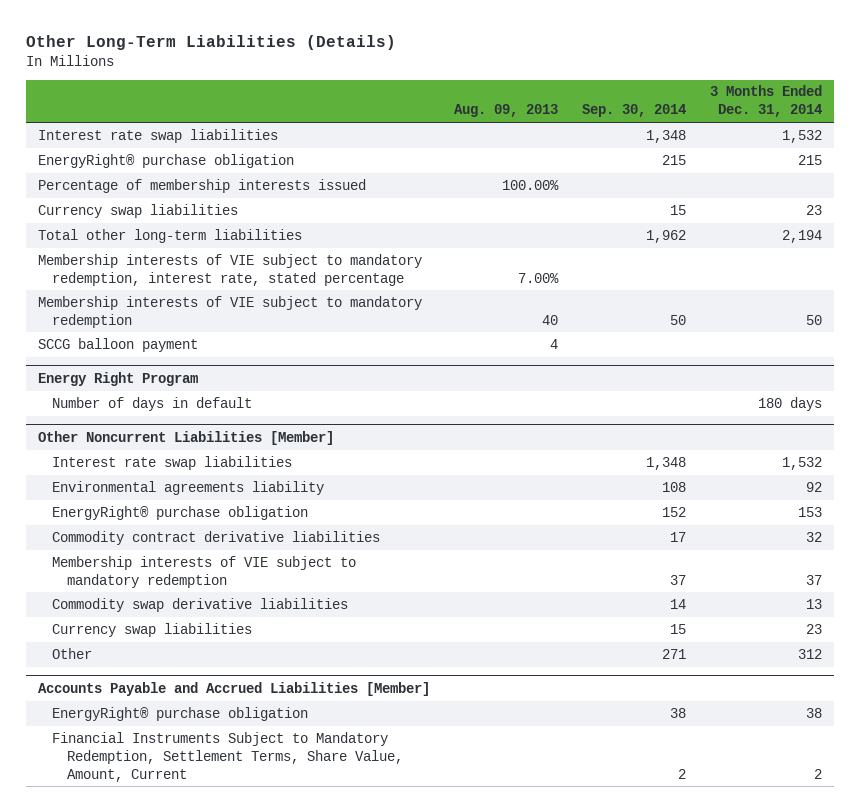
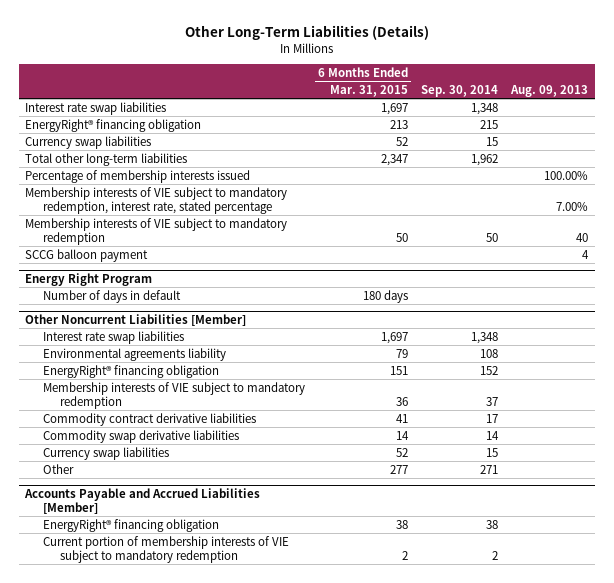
- | Aug. 09, 2013 | Sep. 30, 2014 | 3 Months Ended Dec. 31, 2014
+ | 6 Months Ended Mar. 31, 2015 | Sep. 30, 2014 | Aug. 09, 2013
- EnergyRight® purchase obligation | | 215 | 215
+ EnergyRight® financing obligation | 213 | 215 |
moved down: Percentage of membership interests issued | | | 100.00%
@ Other Noncurrent Liabilities [Member]
- EnergyRight® purchase obligation | | 152 | 153
+ EnergyRight® financing obligation | 151 | 152 |
moved down: Commodity contract derivative liabilities | 41 | 17 |
@ Accounts Payable and Accrued Liabilities [Member]
- EnergyRight® purchase obligation | | 38 | 38
- Financial Instruments Subject to Mandatory Redemption, Settlement Terms, Share Value, Amount, Current | | 2 | 2
+ EnergyRight® financing obligation | 38 | 38 |
+ Current portion of membership interests of VIE subject to mandatory redemption | 2 | 2 |

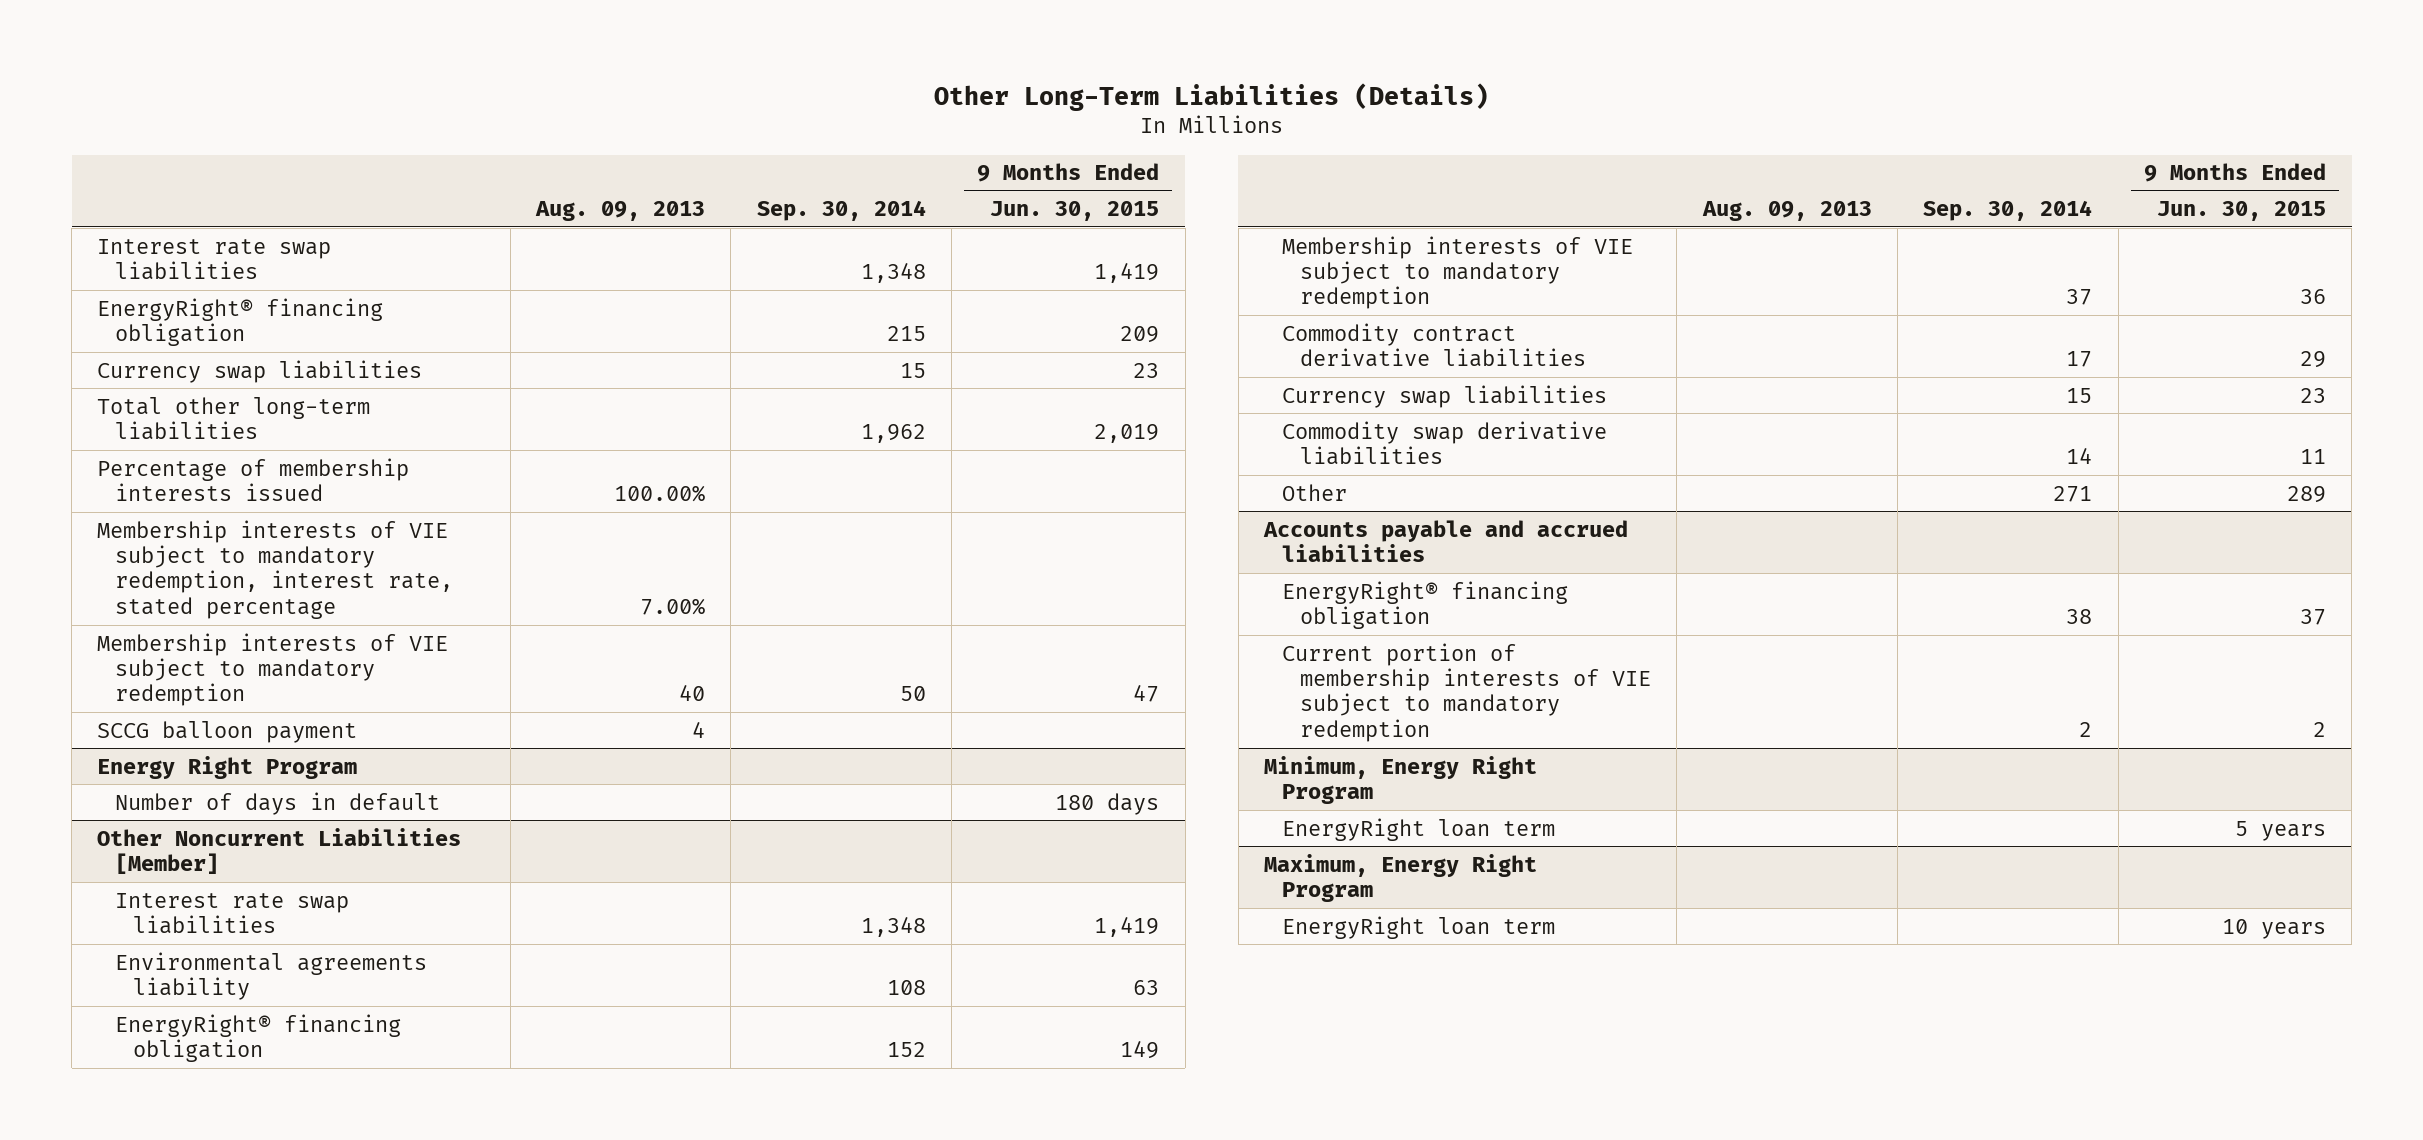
- | 6 Months Ended Mar. 31, 2015 | Sep. 30, 2014 | Aug. 09, 2013
+ | Aug. 09, 2013 | Sep. 30, 2014 | 9 Months Ended Jun. 30, 2015
@ Other Noncurrent Liabilities [Member]
moved down: Commodity swap derivative liabilities | | 14 | 11
- Accounts Payable and Accrued Liabilities [Member]
+ Accounts payable and accrued liabilities
+ Minimum, Energy Right Program
+ EnergyRight loan term | | | 5 years
+ Maximum, Energy Right Program
+ EnergyRight loan term | | | 10 years

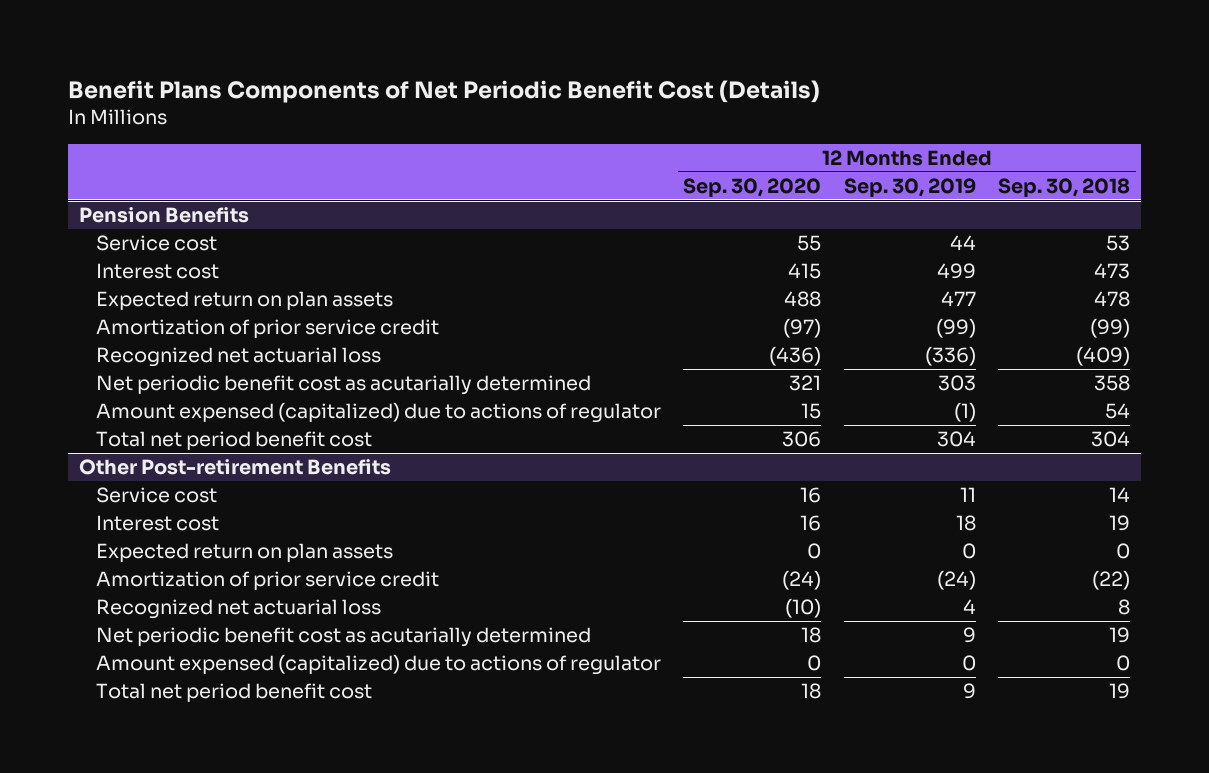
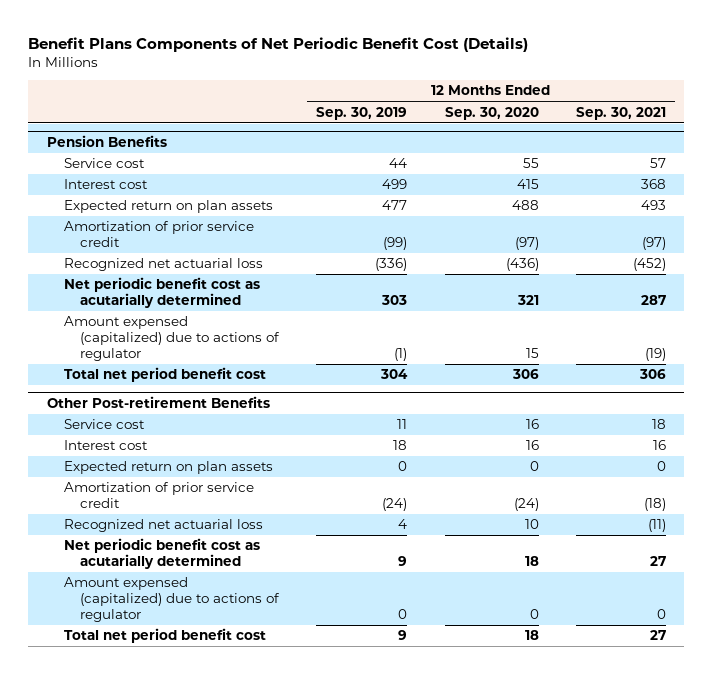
- | 12 Months Ended Sep. 30, 2020 | 12 Months Ended Sep. 30, 2019 | 12 Months Ended Sep. 30, 2018
+ | 12 Months Ended Sep. 30, 2019 | 12 Months Ended Sep. 30, 2020 | 12 Months Ended Sep. 30, 2021
@ Other Post-retirement Benefits
- Recognized net actuarial loss | (10) | 4 | 8
+ Recognized net actuarial loss | 4 | 10 | (11)

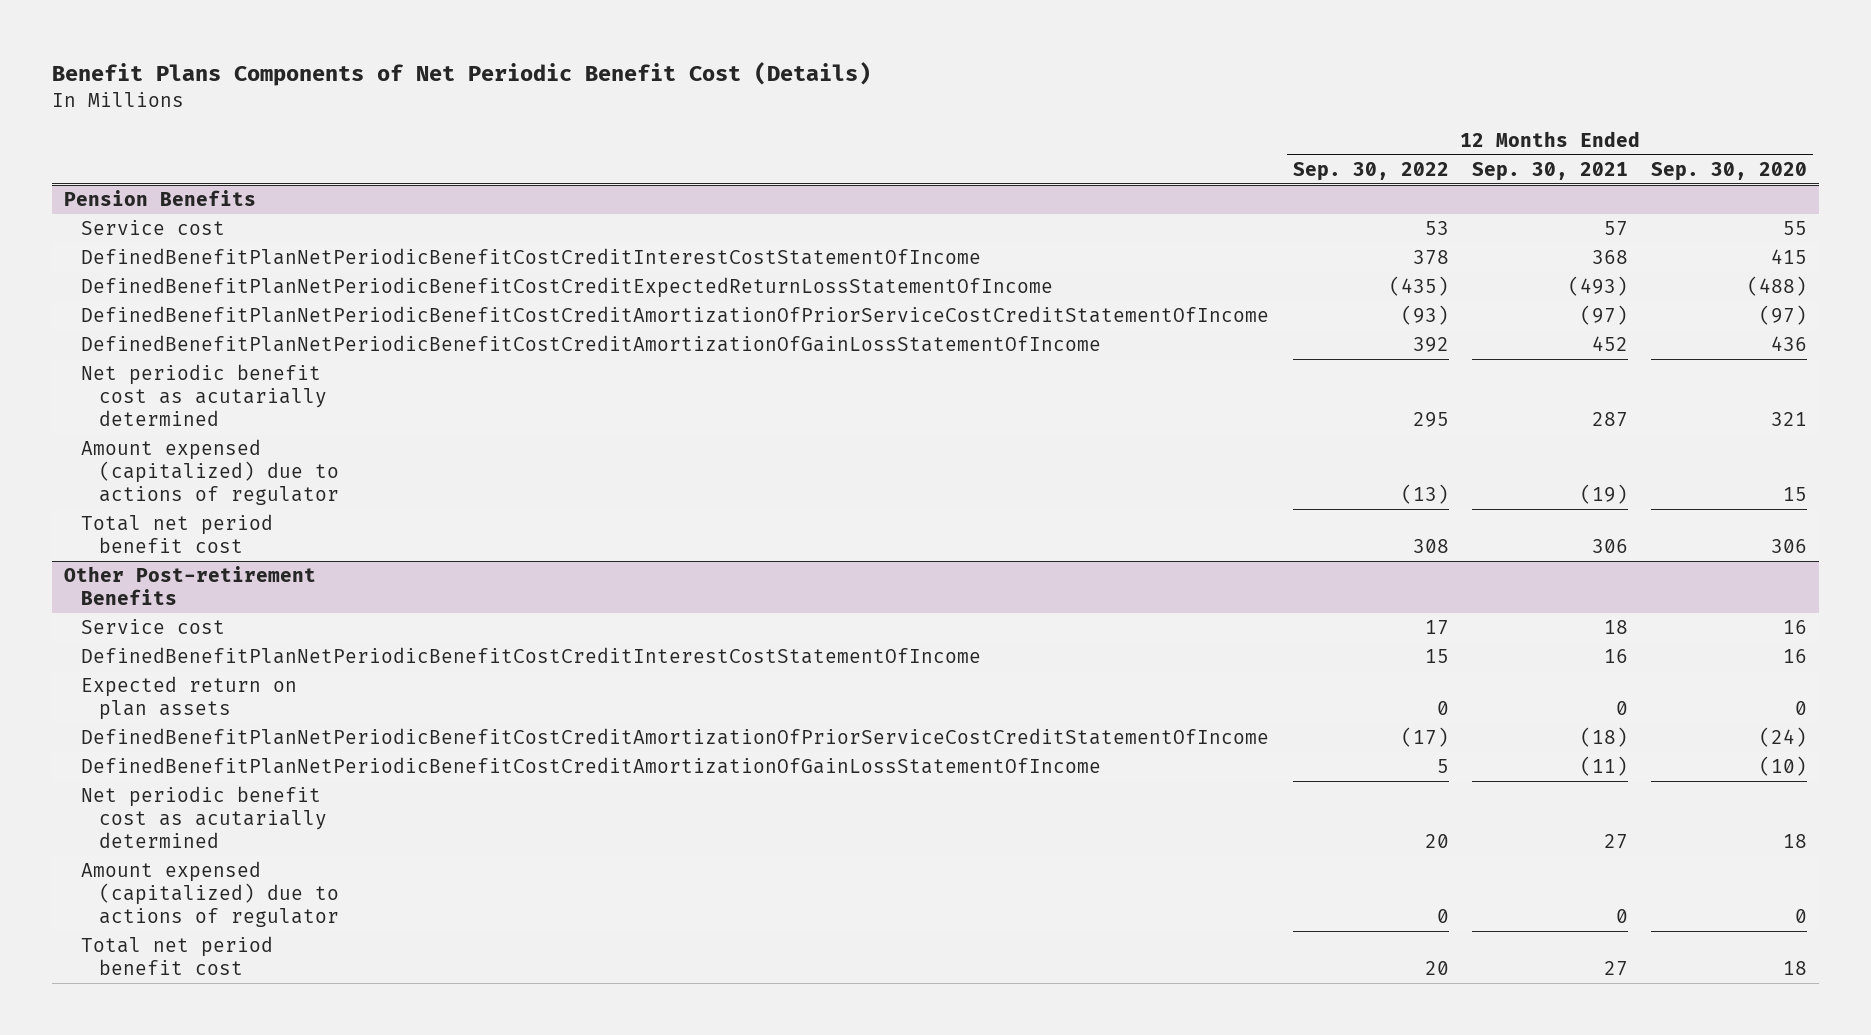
- | 12 Months Ended Sep. 30, 2019 | 12 Months Ended Sep. 30, 2020 | 12 Months Ended Sep. 30, 2021
+ | 12 Months Ended Sep. 30, 2022 | 12 Months Ended Sep. 30, 2021 | 12 Months Ended Sep. 30, 2020
@ Pension Benefits
- Interest cost | 499 | 415 | 368
- Expected return on plan assets | 477 | 488 | 493
- Amortization of prior service credit | (99) | (97) | (97)
- Recognized net actuarial loss | (336) | (436) | (452)
+ DefinedBenefitPlanNetPeriodicBenefitCostCreditInterestCostStatementOfIncome | 378 | 368 | 415
+ DefinedBenefitPlanNetPeriodicBenefitCostCreditExpectedReturnLossStatementOfIncome | (435) | (493) | (488)
+ DefinedBenefitPlanNetPeriodicBenefitCostCreditAmortizationOfPriorServiceCostCreditStatementOfIncome | (93) | (97) | (97)
+ DefinedBenefitPlanNetPeriodicBenefitCostCreditAmortizationOfGainLossStatementOfIncome | 392 | 452 | 436
@ Other Post-retirement Benefits
- Interest cost | 18 | 16 | 16
+ DefinedBenefitPlanNetPeriodicBenefitCostCreditInterestCostStatementOfIncome | 15 | 16 | 16
- Amortization of prior service credit | (24) | (24) | (18)
- Recognized net actuarial loss | 4 | 10 | (11)
+ DefinedBenefitPlanNetPeriodicBenefitCostCreditAmortizationOfPriorServiceCostCreditStatementOfIncome | (17) | (18) | (24)
+ DefinedBenefitPlanNetPeriodicBenefitCostCreditAmortizationOfGainLossStatementOfIncome | 5 | (11) | (10)

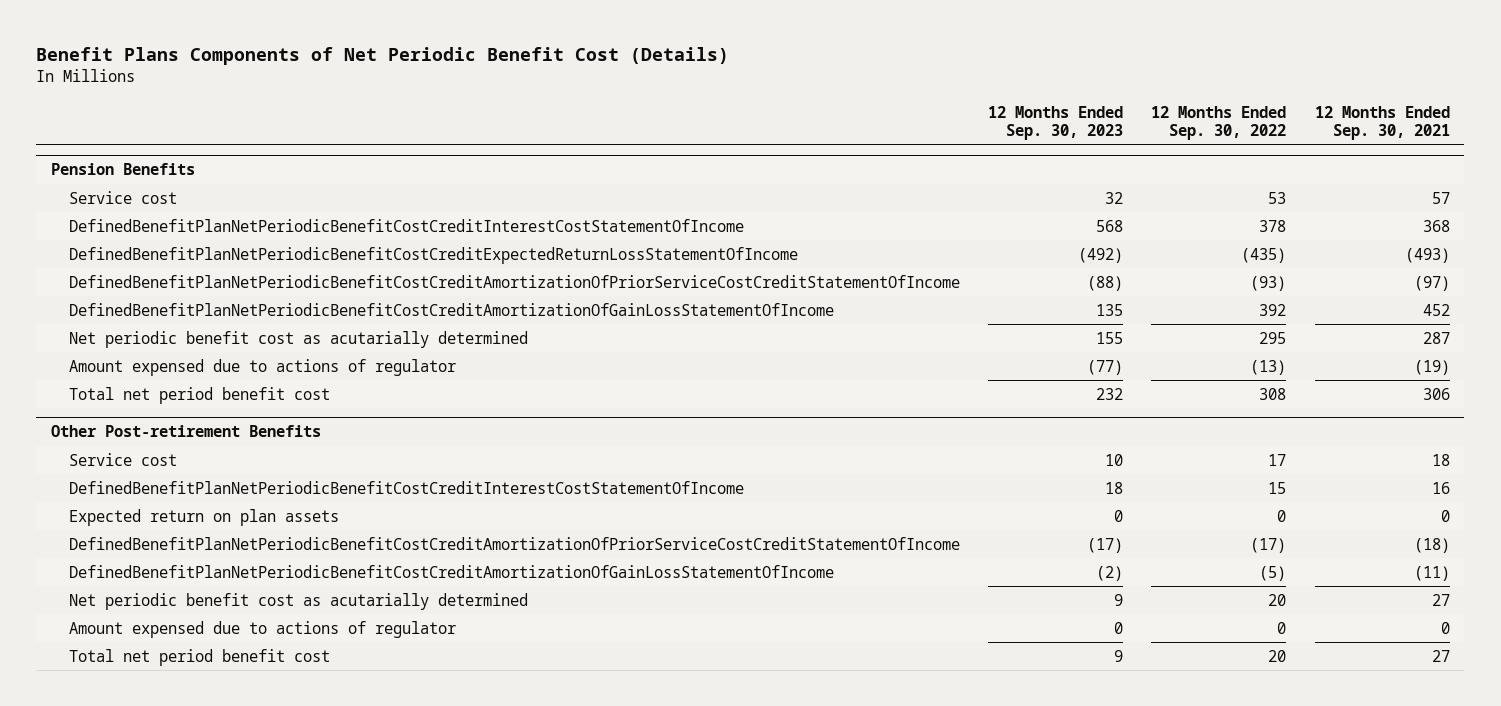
- | 12 Months Ended Sep. 30, 2022 | 12 Months Ended Sep. 30, 2021 | 12 Months Ended Sep. 30, 2020
+ | 12 Months Ended Sep. 30, 2023 | 12 Months Ended Sep. 30, 2022 | 12 Months Ended Sep. 30, 2021
@ Pension Benefits
- Amount expensed (capitalized) due to actions of regulator | (13) | (19) | 15
+ Amount expensed due to actions of regulator | (77) | (13) | (19)
@ Other Post-retirement Benefits
- DefinedBenefitPlanNetPeriodicBenefitCostCreditAmortizationOfGainLossStatementOfIncome | 5 | (11) | (10)
+ DefinedBenefitPlanNetPeriodicBenefitCostCreditAmortizationOfGainLossStatementOfIncome | (2) | (5) | (11)
- Amount expensed (capitalized) due to actions of regulator | 0 | 0 | 0
+ Amount expensed due to actions of regulator | 0 | 0 | 0

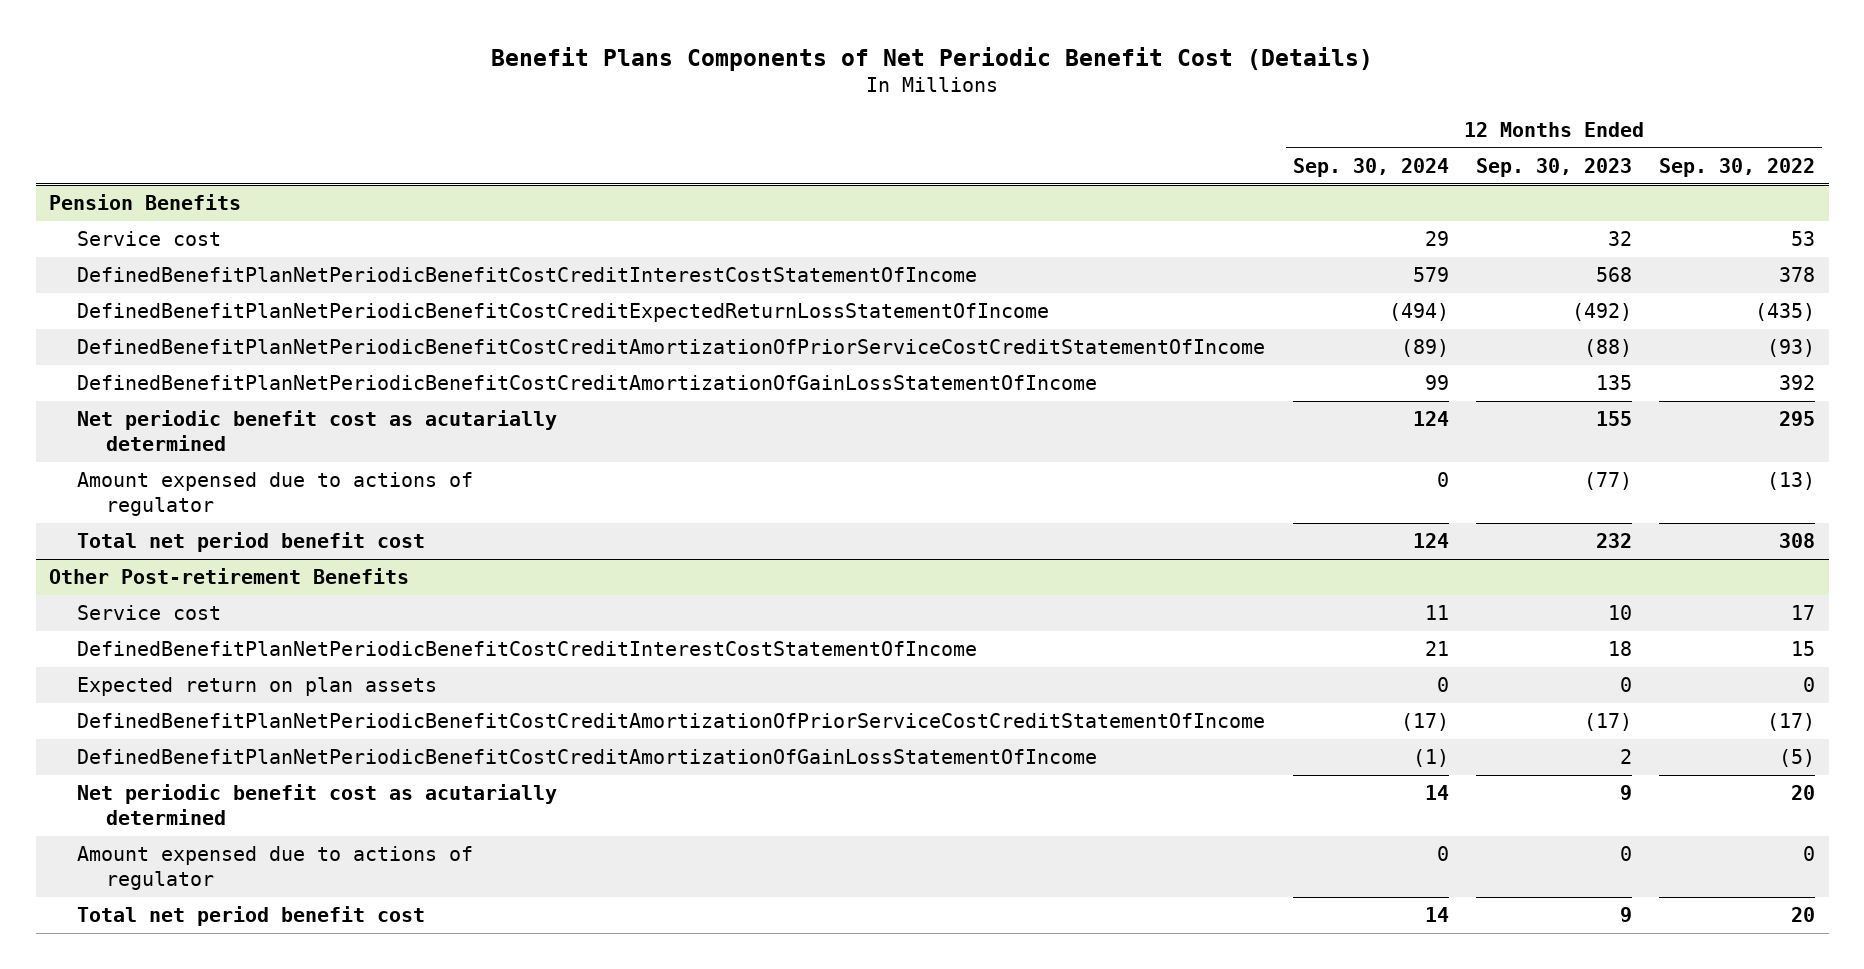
- | 12 Months Ended Sep. 30, 2023 | 12 Months Ended Sep. 30, 2022 | 12 Months Ended Sep. 30, 2021
+ | 12 Months Ended Sep. 30, 2024 | 12 Months Ended Sep. 30, 2023 | 12 Months Ended Sep. 30, 2022
@ Other Post-retirement Benefits
- DefinedBenefitPlanNetPeriodicBenefitCostCreditAmortizationOfGainLossStatementOfIncome | (2) | (5) | (11)
+ DefinedBenefitPlanNetPeriodicBenefitCostCreditAmortizationOfGainLossStatementOfIncome | (1) | 2 | (5)

